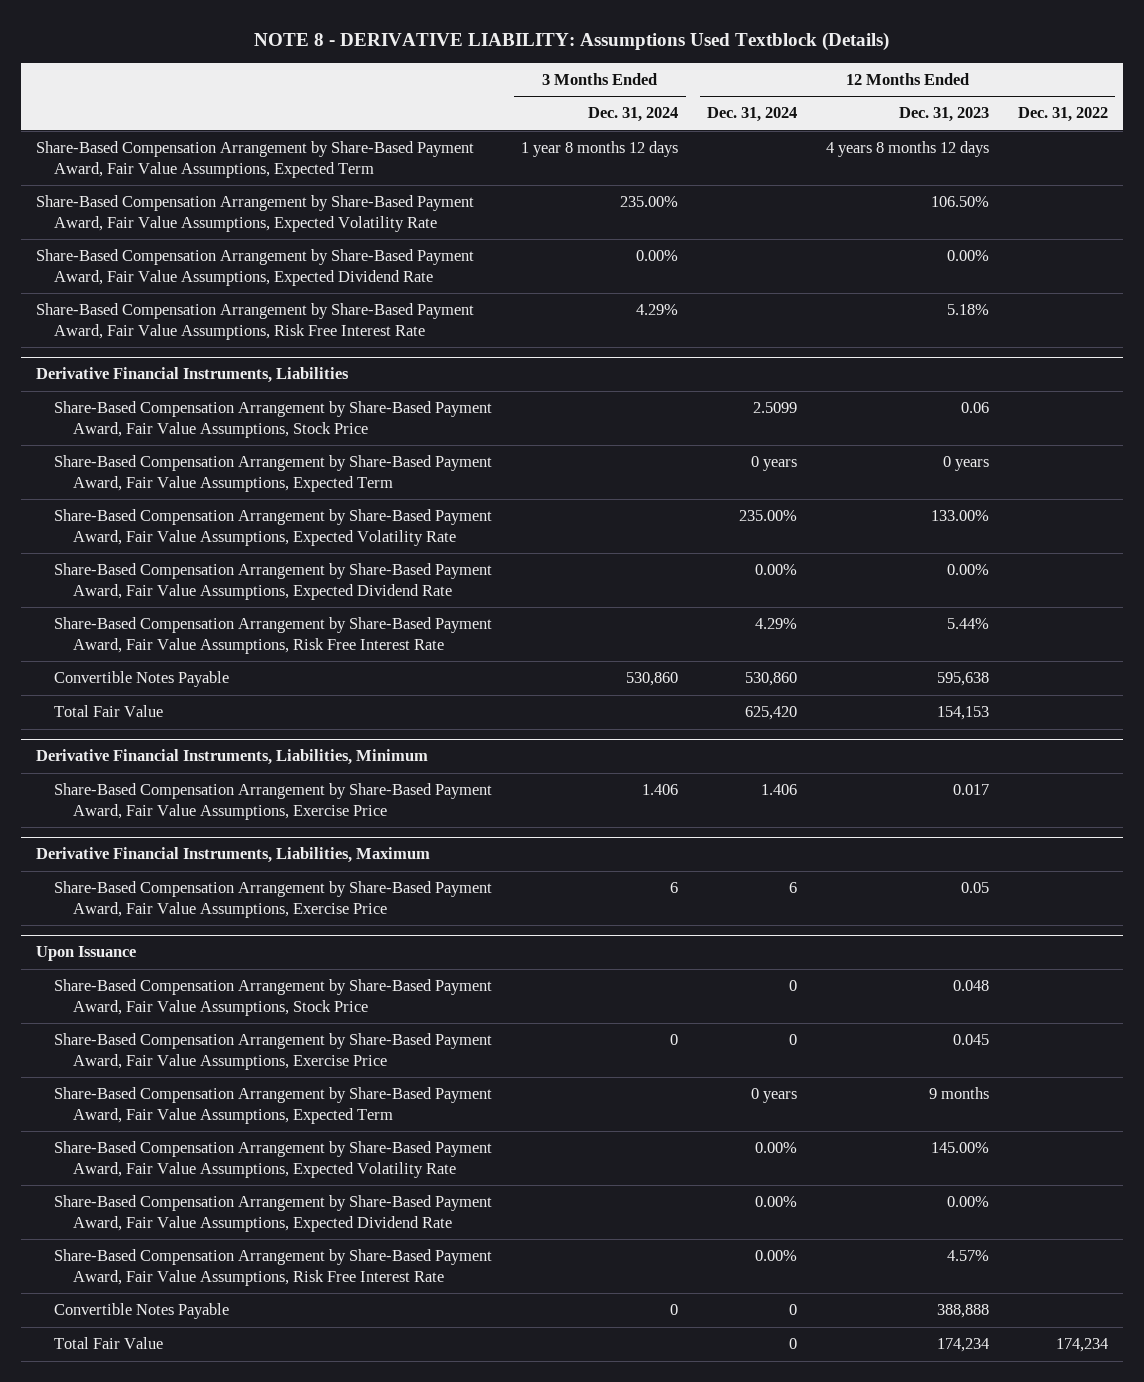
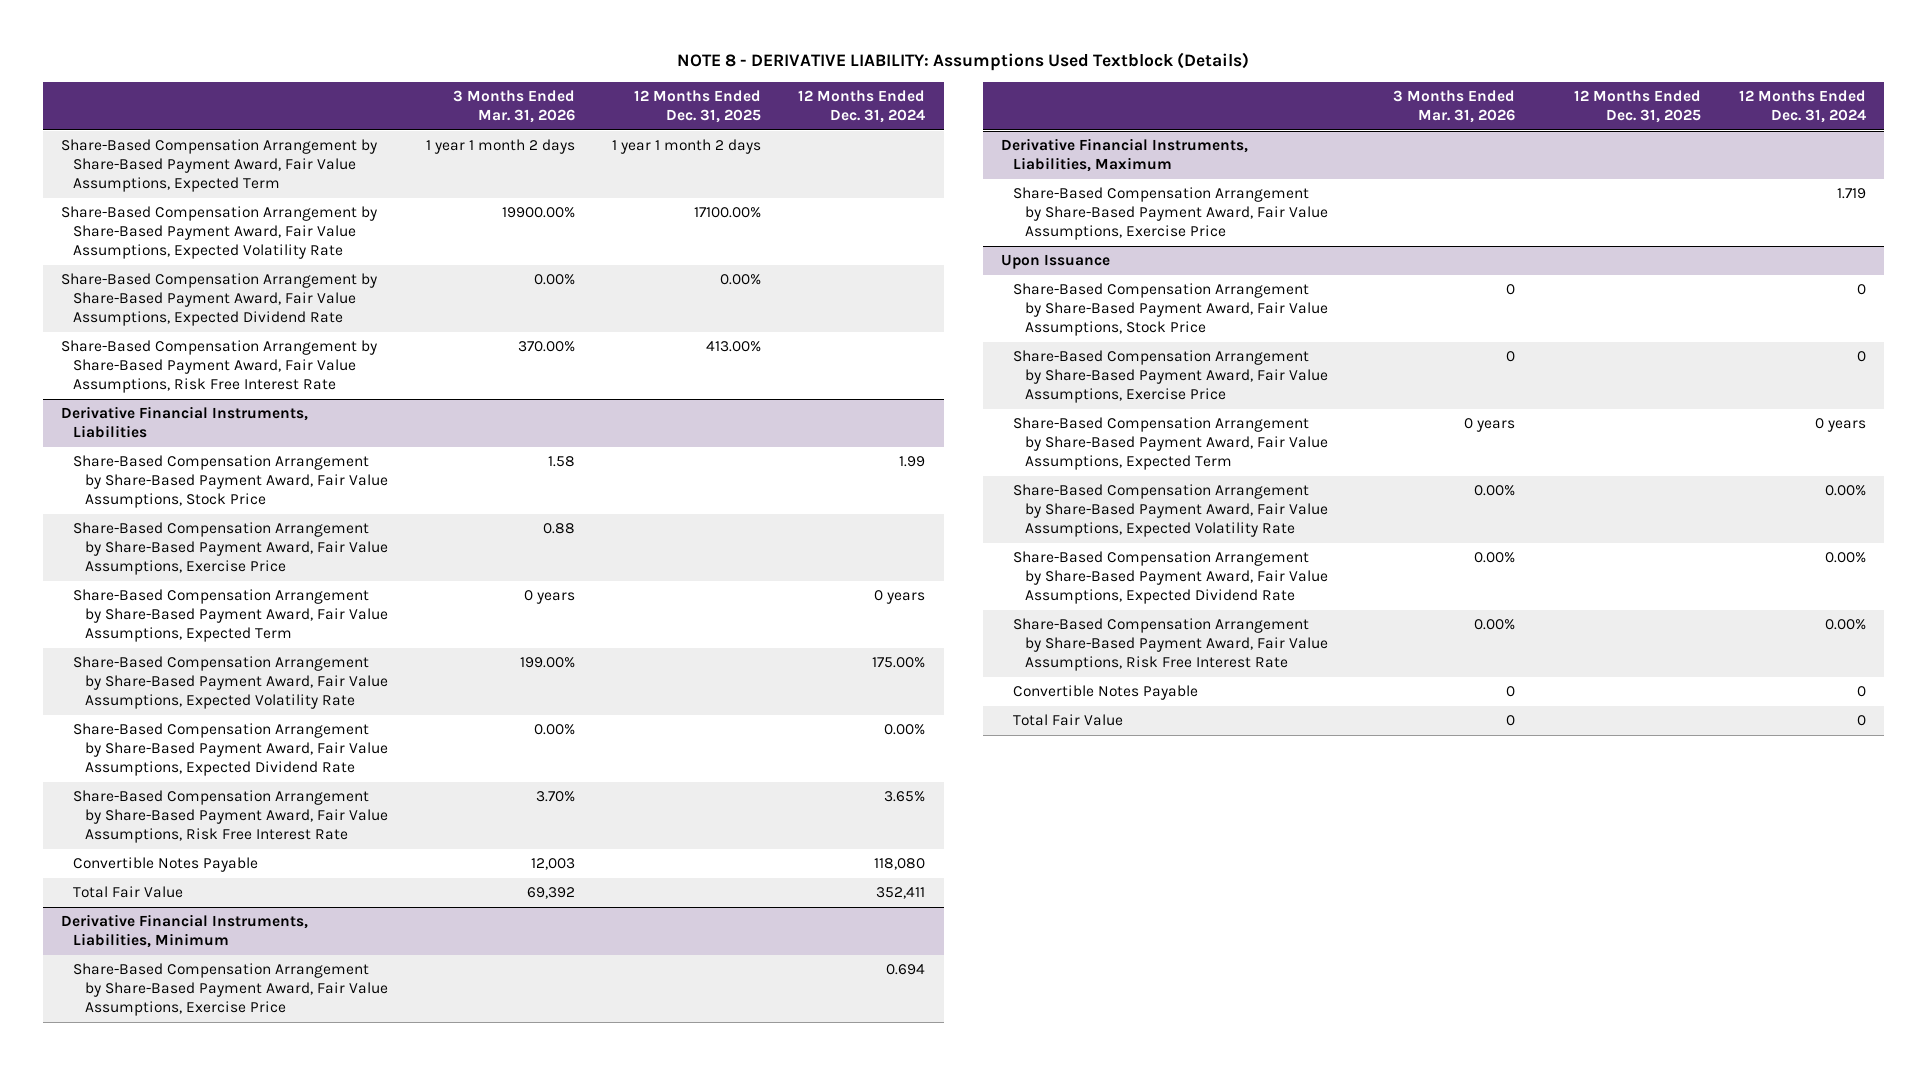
- | 3 Months Ended Dec. 31, 2024 | 12 Months Ended Dec. 31, 2024 | 12 Months Ended Dec. 31, 2023 | 12 Months Ended Dec. 31, 2022
+ | 3 Months Ended Mar. 31, 2026 | 12 Months Ended Dec. 31, 2025 | 12 Months Ended Dec. 31, 2024
@ Derivative Financial Instruments, Liabilities
- Share-Based Compensation Arrangement by Share-Based Payment Award, Fair Value Assumptions, Stock Price | | 2.5099 | 0.06 |
+ Share-Based Compensation Arrangement by Share-Based Payment Award, Fair Value Assumptions, Stock Price | 1.58 | | 1.99
+ Share-Based Compensation Arrangement by Share-Based Payment Award, Fair Value Assumptions, Exercise Price | 0.88 | |
- Share-Based Compensation Arrangement by Share-Based Payment Award, Fair Value Assumptions, Expected Volatility Rate | | 235.00% | 133.00% |
+ Share-Based Compensation Arrangement by Share-Based Payment Award, Fair Value Assumptions, Expected Volatility Rate | 199.00% | | 175.00%
- Share-Based Compensation Arrangement by Share-Based Payment Award, Fair Value Assumptions, Risk Free Interest Rate | | 4.29% | 5.44% |
- Convertible Notes Payable | 530,860 | 530,860 | 595,638 |
- Total Fair Value | | 625,420 | 154,153 |
+ Share-Based Compensation Arrangement by Share-Based Payment Award, Fair Value Assumptions, Risk Free Interest Rate | 3.70% | | 3.65%
+ Convertible Notes Payable | 12,003 | | 118,080
+ Total Fair Value | 69,392 | | 352,411
@ Derivative Financial Instruments, Liabilities, Minimum
- Share-Based Compensation Arrangement by Share-Based Payment Award, Fair Value Assumptions, Exercise Price | 1.406 | 1.406 | 0.017 |
+ Share-Based Compensation Arrangement by Share-Based Payment Award, Fair Value Assumptions, Exercise Price | | | 0.694
@ Derivative Financial Instruments, Liabilities, Maximum
- Share-Based Compensation Arrangement by Share-Based Payment Award, Fair Value Assumptions, Exercise Price | 6 | 6 | 0.05 |
+ Share-Based Compensation Arrangement by Share-Based Payment Award, Fair Value Assumptions, Exercise Price | | | 1.719

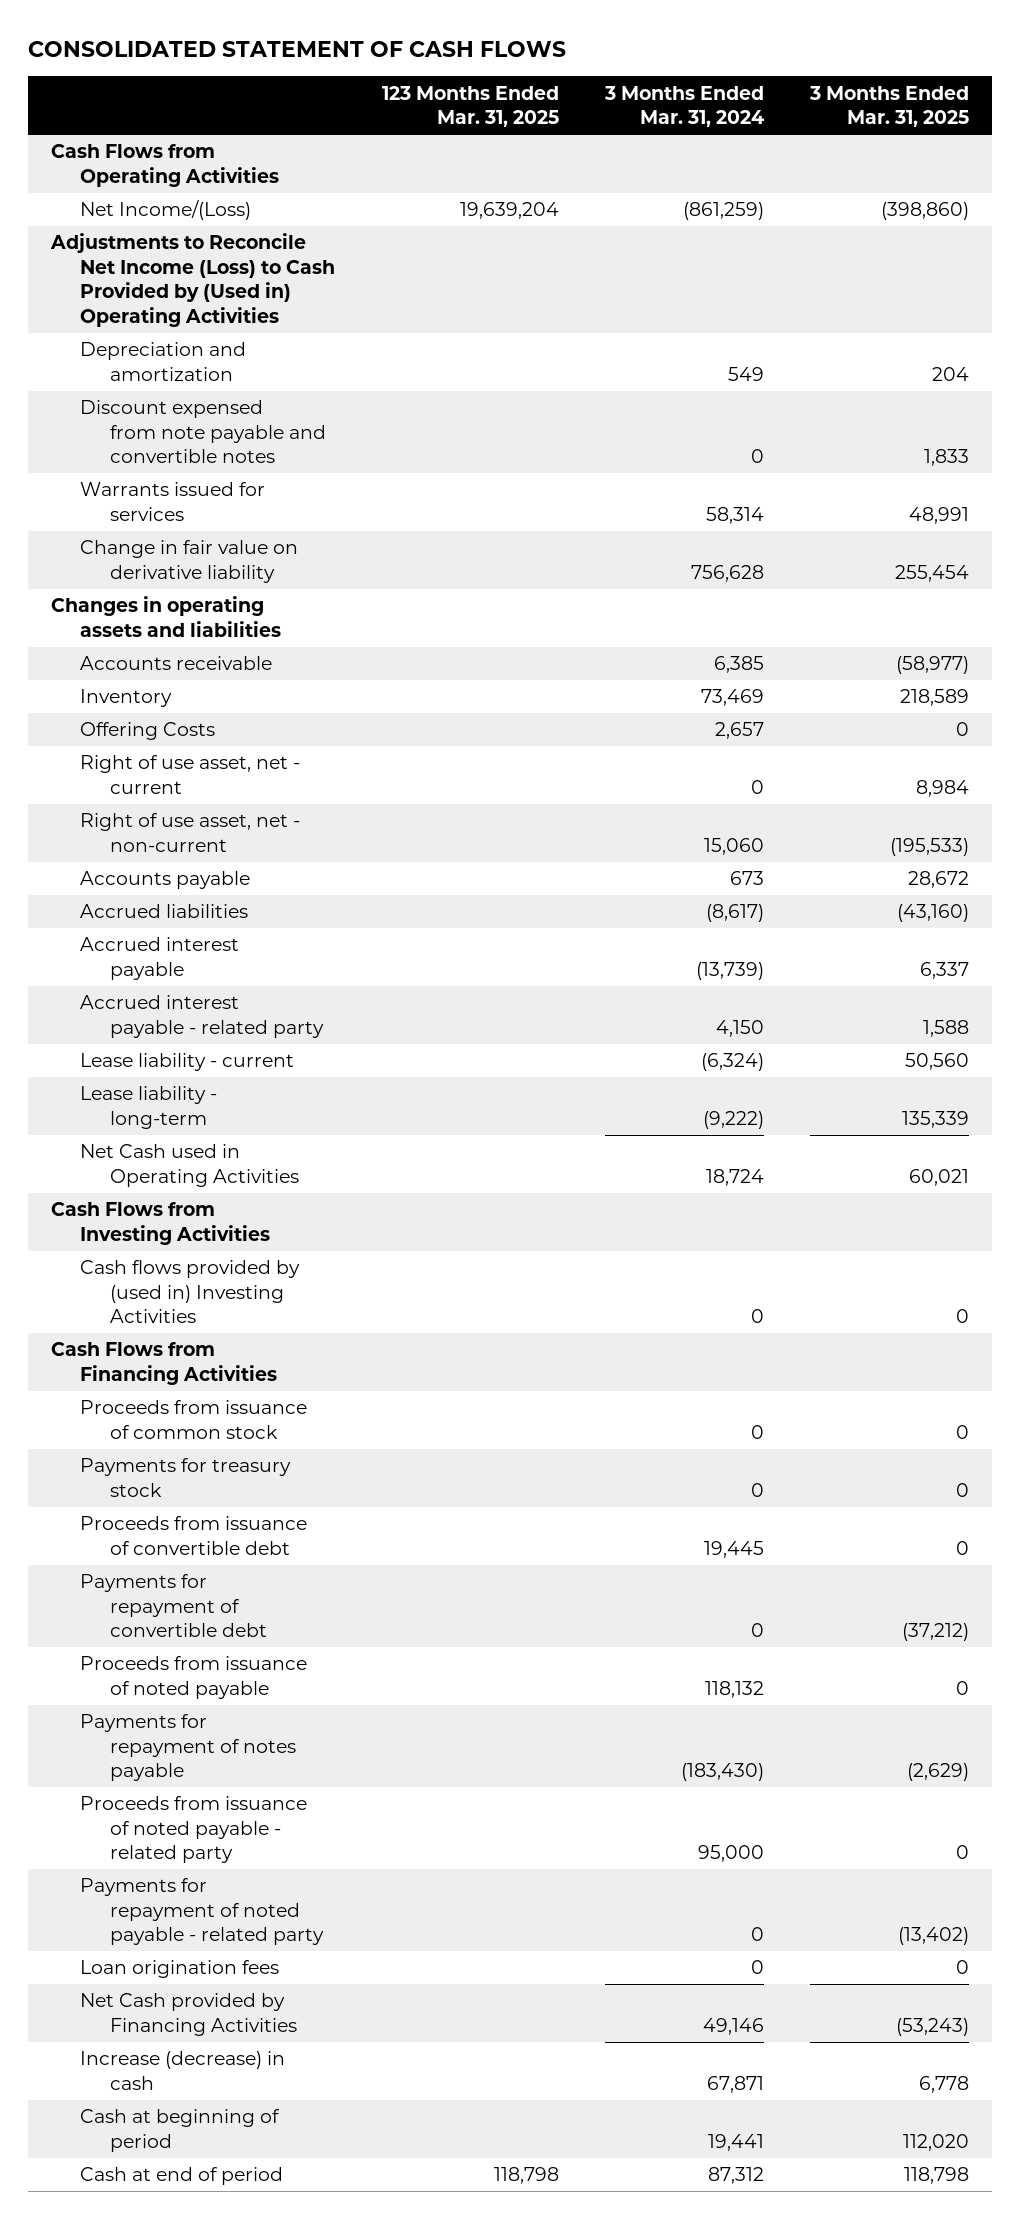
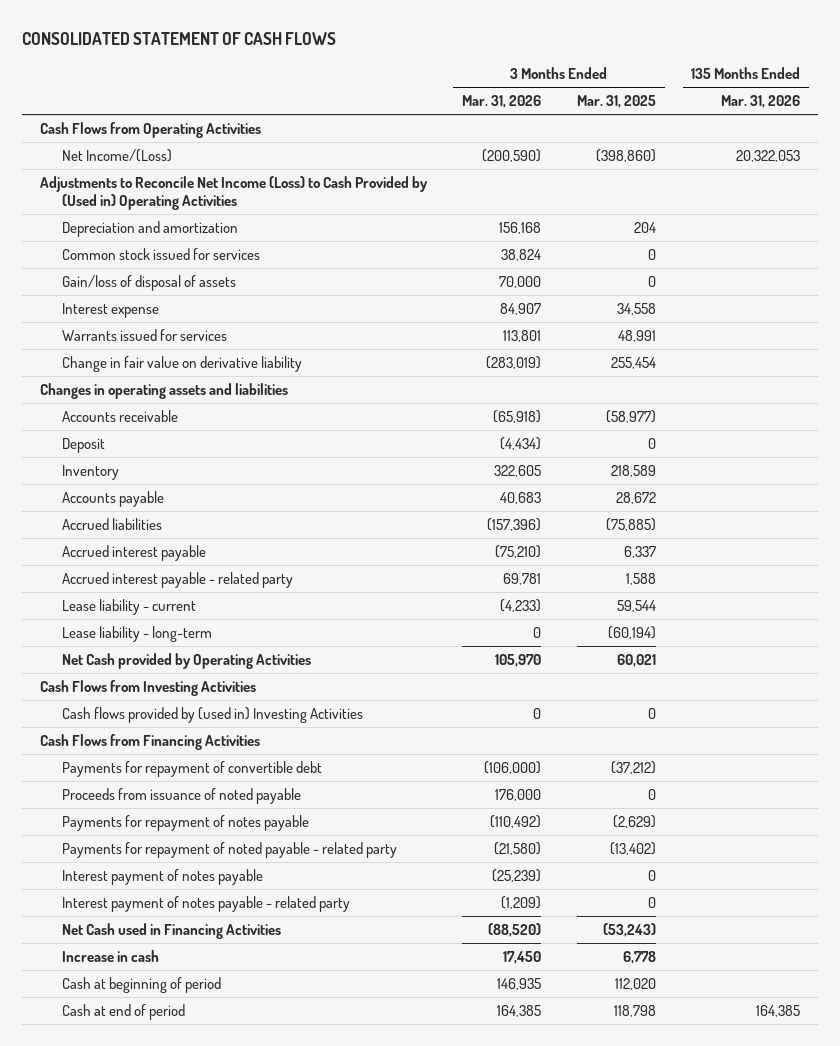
- | 123 Months Ended Mar. 31, 2025 | 3 Months Ended Mar. 31, 2024 | 3 Months Ended Mar. 31, 2025
+ | 3 Months Ended Mar. 31, 2026 | 3 Months Ended Mar. 31, 2025 | 135 Months Ended Mar. 31, 2026
- Discount expensed from note payable and convertible notes | | 0 | 1,833
+ Common stock issued for services | 38,824 | 0 |
+ Gain/loss of disposal of assets | 70,000 | 0 |
+ Interest expense | 84,907 | 34,558 |
+ Deposit | (4,434) | 0 |
- Offering Costs | | 2,657 | 0
- Right of use asset, net - current | | 0 | 8,984
- Right of use asset, net - non-current | | 15,060 | (195,533)
- Accrued liabilities | | (8,617) | (43,160)
+ Accrued liabilities | (157,396) | (75,885) |
- Lease liability - current | | (6,324) | 50,560
- Lease liability - long-term | | (9,222) | 135,339
- Net Cash used in Operating Activities | | 18,724 | 60,021
+ Lease liability - current | (4,233) | 59,544 |
+ Lease liability - long-term | 0 | (60,194) |
+ Net Cash provided by Operating Activities | 105,970 | 60,021 |
- Proceeds from issuance of common stock | | 0 | 0
- Payments for treasury stock | | 0 | 0
- Proceeds from issuance of convertible debt | | 19,445 | 0
- Proceeds from issuance of noted payable - related party | | 95,000 | 0
- Loan origination fees | | 0 | 0
- Net Cash provided by Financing Activities | | 49,146 | (53,243)
- Increase (decrease) in cash | | 67,871 | 6,778
+ Interest payment of notes payable | (25,239) | 0 |
+ Interest payment of notes payable - related party | (1,209) | 0 |
+ Net Cash used in Financing Activities | (88,520) | (53,243) |
+ Increase in cash | 17,450 | 6,778 |

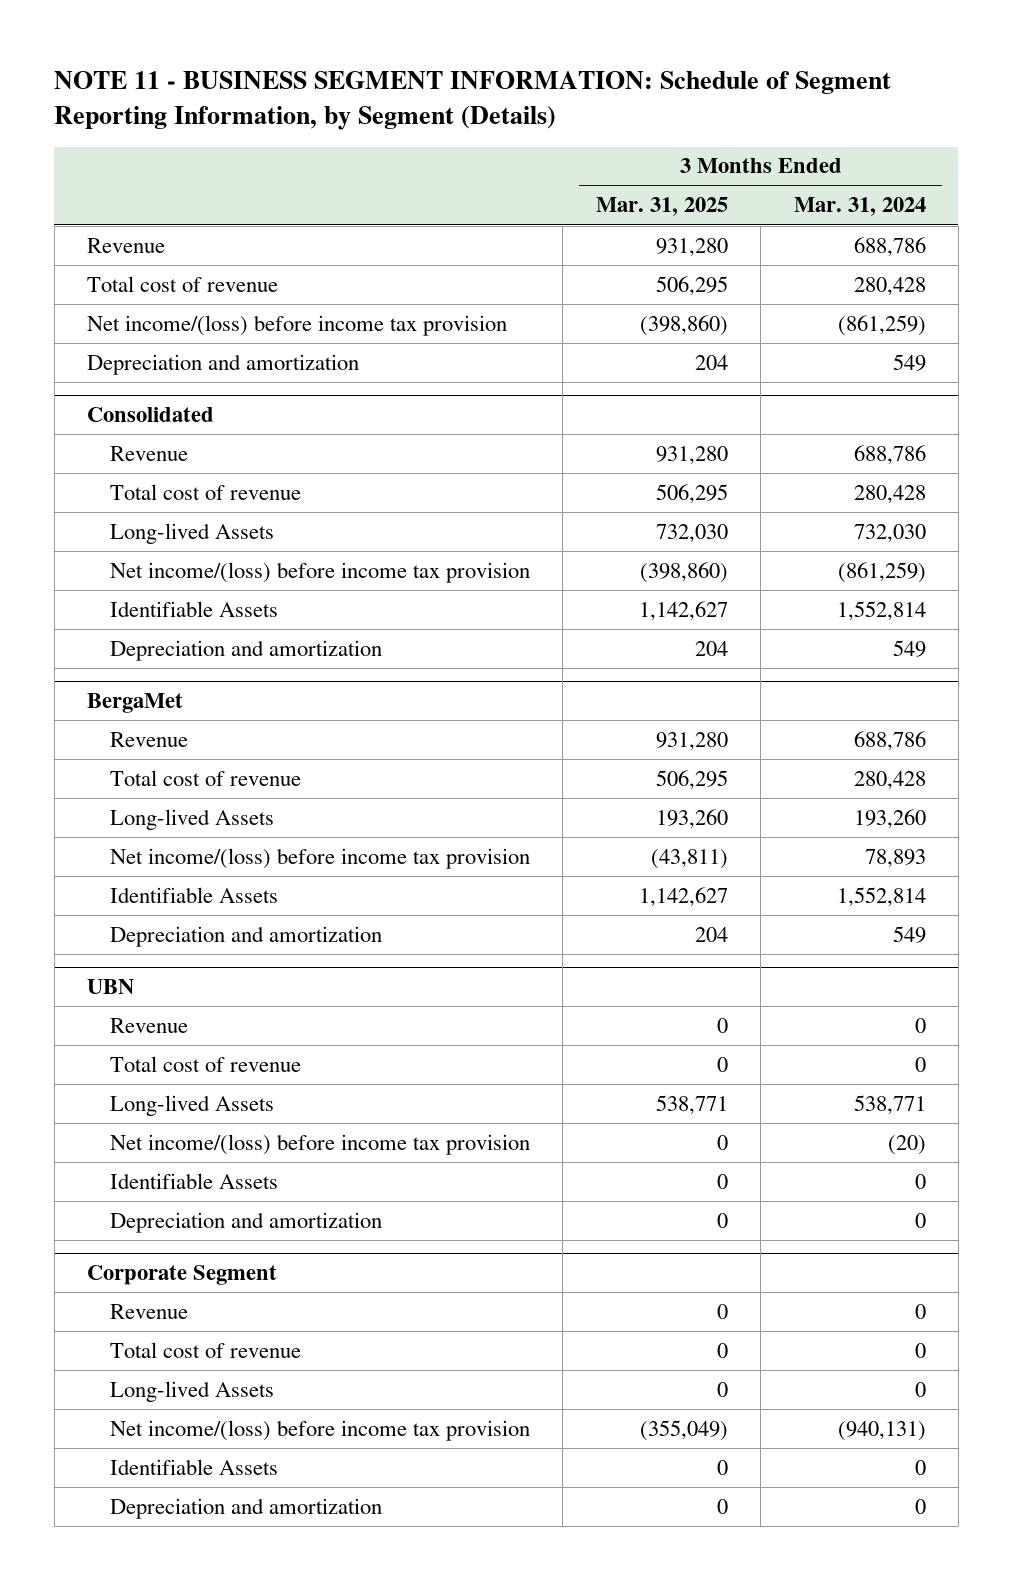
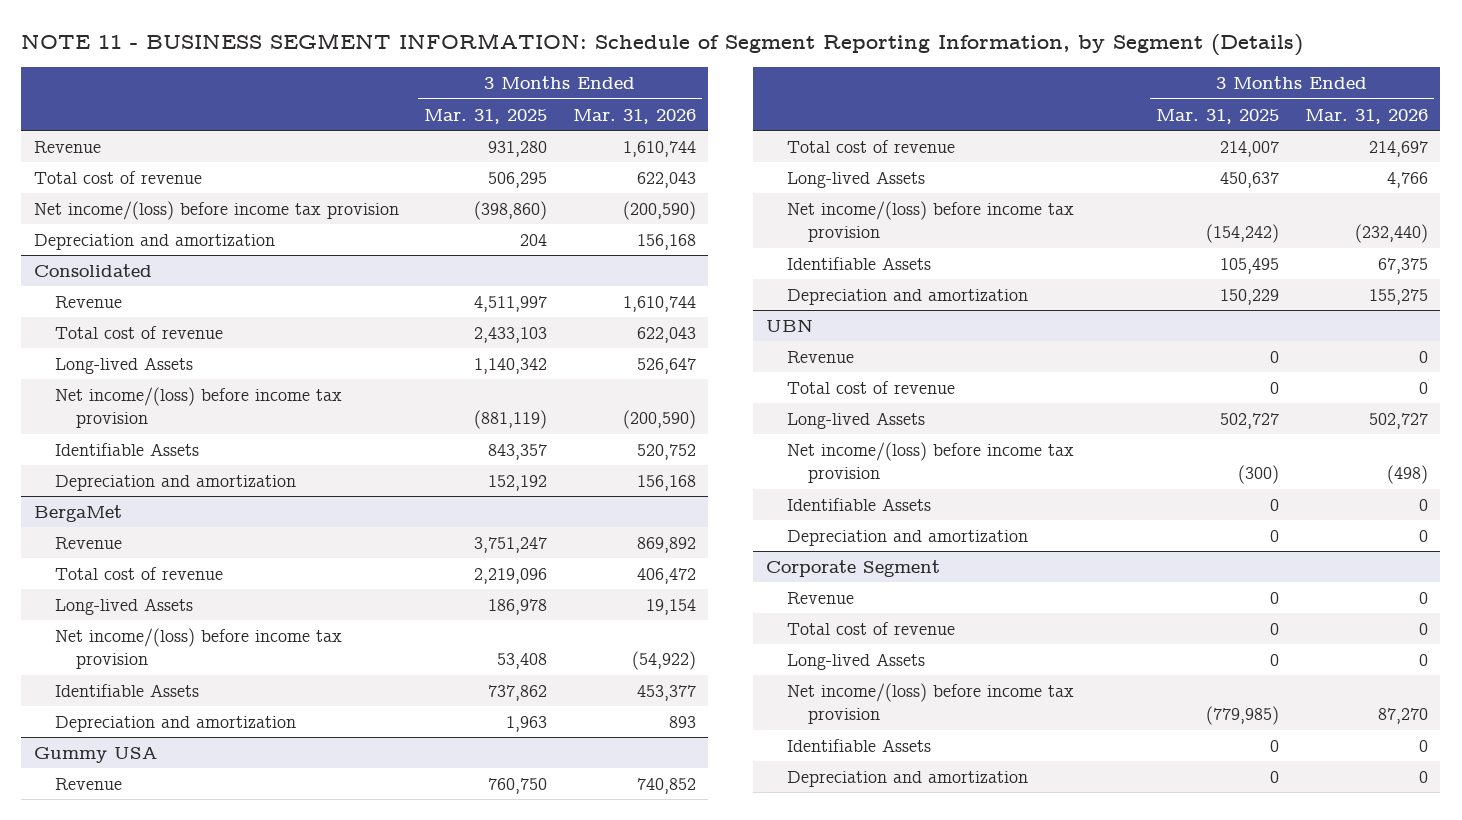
- | 3 Months Ended Mar. 31, 2025 | 3 Months Ended Mar. 31, 2024
+ | 3 Months Ended Mar. 31, 2025 | 3 Months Ended Mar. 31, 2026
@ Consolidated
- Revenue | 931,280 | 688,786
- Total cost of revenue | 506,295 | 280,428
- Long-lived Assets | 732,030 | 732,030
- Net income/(loss) before income tax provision | (398,860) | (861,259)
- Identifiable Assets | 1,142,627 | 1,552,814
- Depreciation and amortization | 204 | 549
+ Revenue | 4,511,997 | 1,610,744
+ Total cost of revenue | 2,433,103 | 622,043
+ Long-lived Assets | 1,140,342 | 526,647
+ Net income/(loss) before income tax provision | (881,119) | (200,590)
+ Identifiable Assets | 843,357 | 520,752
+ Depreciation and amortization | 152,192 | 156,168
@ BergaMet
- Revenue | 931,280 | 688,786
- Total cost of revenue | 506,295 | 280,428
- Long-lived Assets | 193,260 | 193,260
- Net income/(loss) before income tax provision | (43,811) | 78,893
- Identifiable Assets | 1,142,627 | 1,552,814
- Depreciation and amortization | 204 | 549
+ Revenue | 3,751,247 | 869,892
+ Total cost of revenue | 2,219,096 | 406,472
+ Long-lived Assets | 186,978 | 19,154
+ Net income/(loss) before income tax provision | 53,408 | (54,922)
+ Identifiable Assets | 737,862 | 453,377
+ Depreciation and amortization | 1,963 | 893
+ Gummy USA
+ Revenue | 760,750 | 740,852
+ Total cost of revenue | 214,007 | 214,697
+ Long-lived Assets | 450,637 | 4,766
+ Net income/(loss) before income tax provision | (154,242) | (232,440)
+ Identifiable Assets | 105,495 | 67,375
+ Depreciation and amortization | 150,229 | 155,275
@ UBN
- Long-lived Assets | 538,771 | 538,771
- Net income/(loss) before income tax provision | 0 | (20)
+ Long-lived Assets | 502,727 | 502,727
+ Net income/(loss) before income tax provision | (300) | (498)
@ Corporate Segment
- Net income/(loss) before income tax provision | (355,049) | (940,131)
+ Net income/(loss) before income tax provision | (779,985) | 87,270

